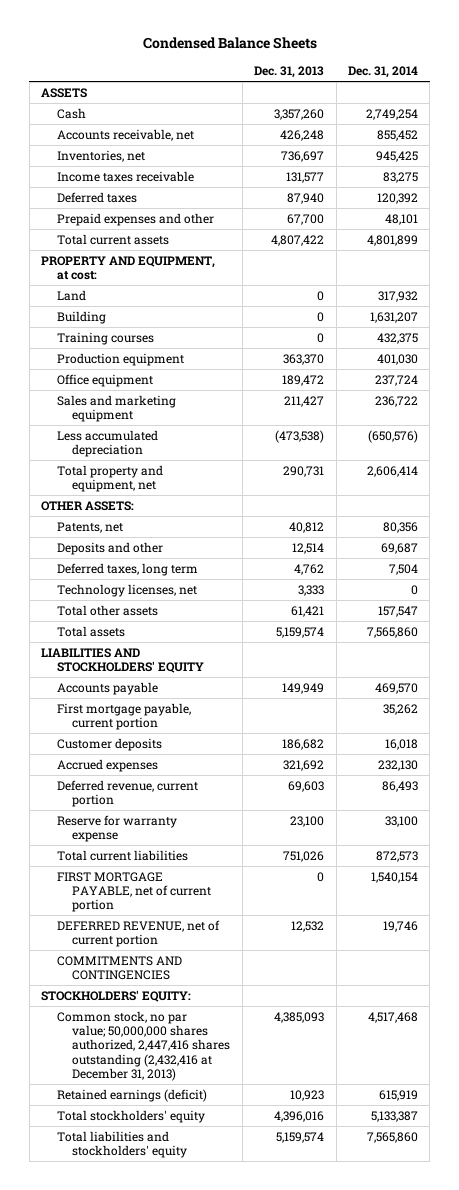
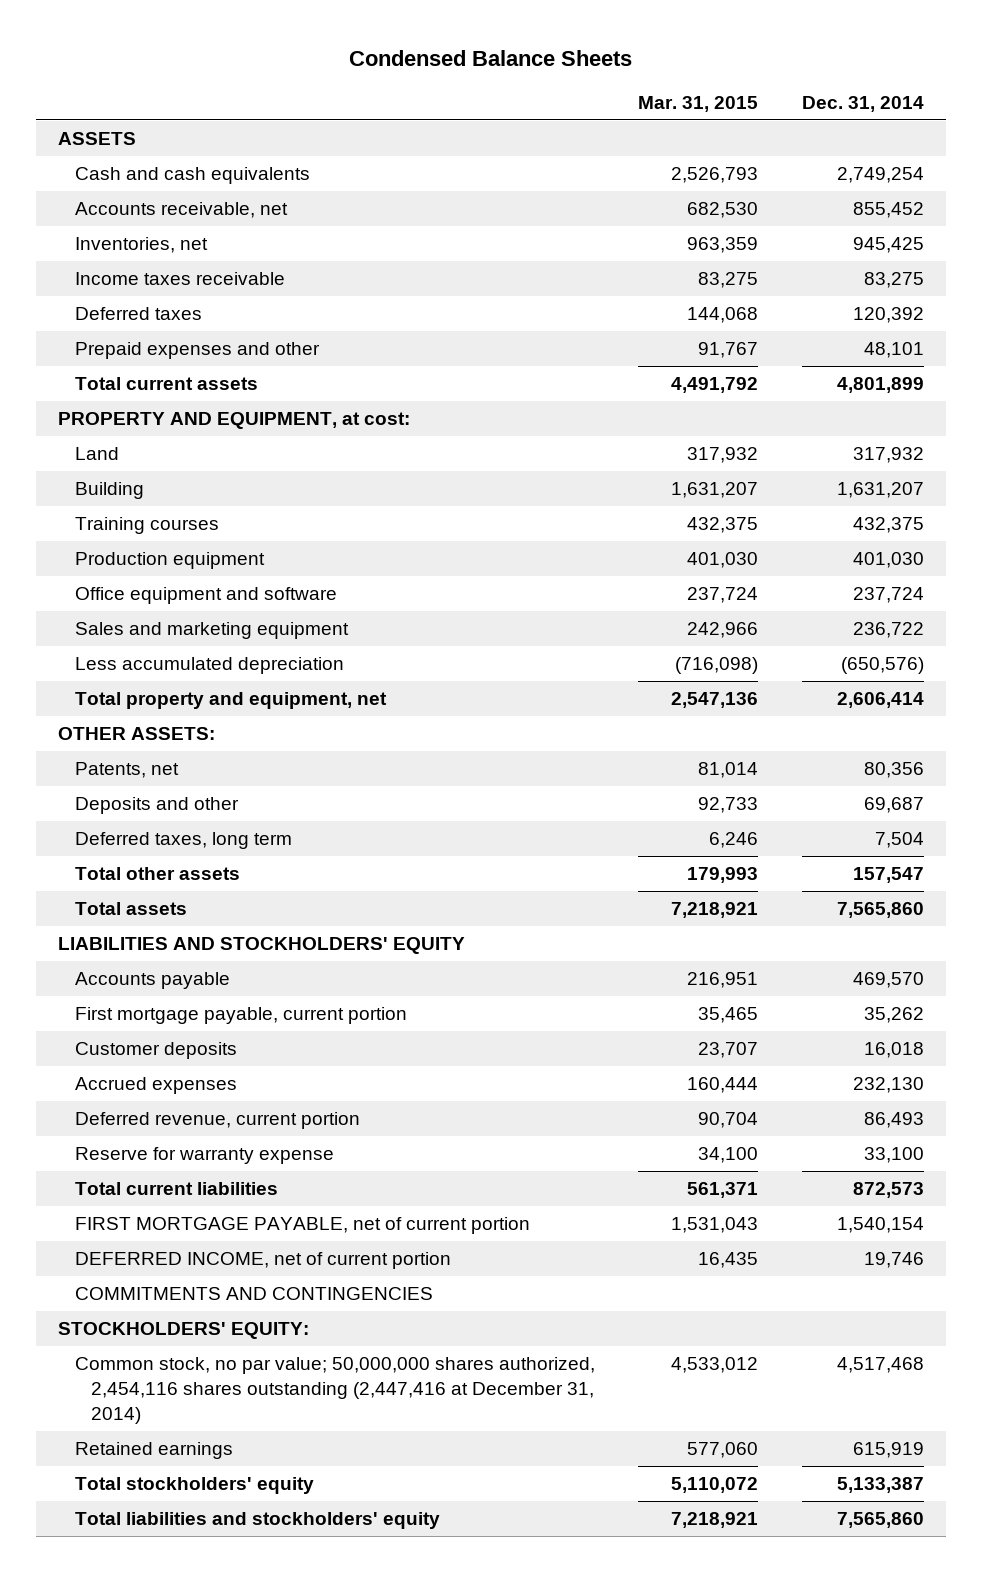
- | Dec. 31, 2013 | Dec. 31, 2014
+ | Mar. 31, 2015 | Dec. 31, 2014
- Cash | 3,357,260 | 2,749,254
+ Cash and cash equivalents | 2,526,793 | 2,749,254
- Office equipment | 189,472 | 237,724
+ Office equipment and software | 237,724 | 237,724
- Technology licenses, net | 3,333 | 0
- DEFERRED REVENUE, net of current portion | 12,532 | 19,746
+ DEFERRED INCOME, net of current portion | 16,435 | 19,746
- Common stock, no par value; 50,000,000 shares authorized, 2,447,416 shares outstanding (2,432,416 at December 31, 2013) | 4,385,093 | 4,517,468
- Retained earnings (deficit) | 10,923 | 615,919
+ Common stock, no par value; 50,000,000 shares authorized, 2,454,116 shares outstanding (2,447,416 at December 31, 2014) | 4,533,012 | 4,517,468
+ Retained earnings | 577,060 | 615,919

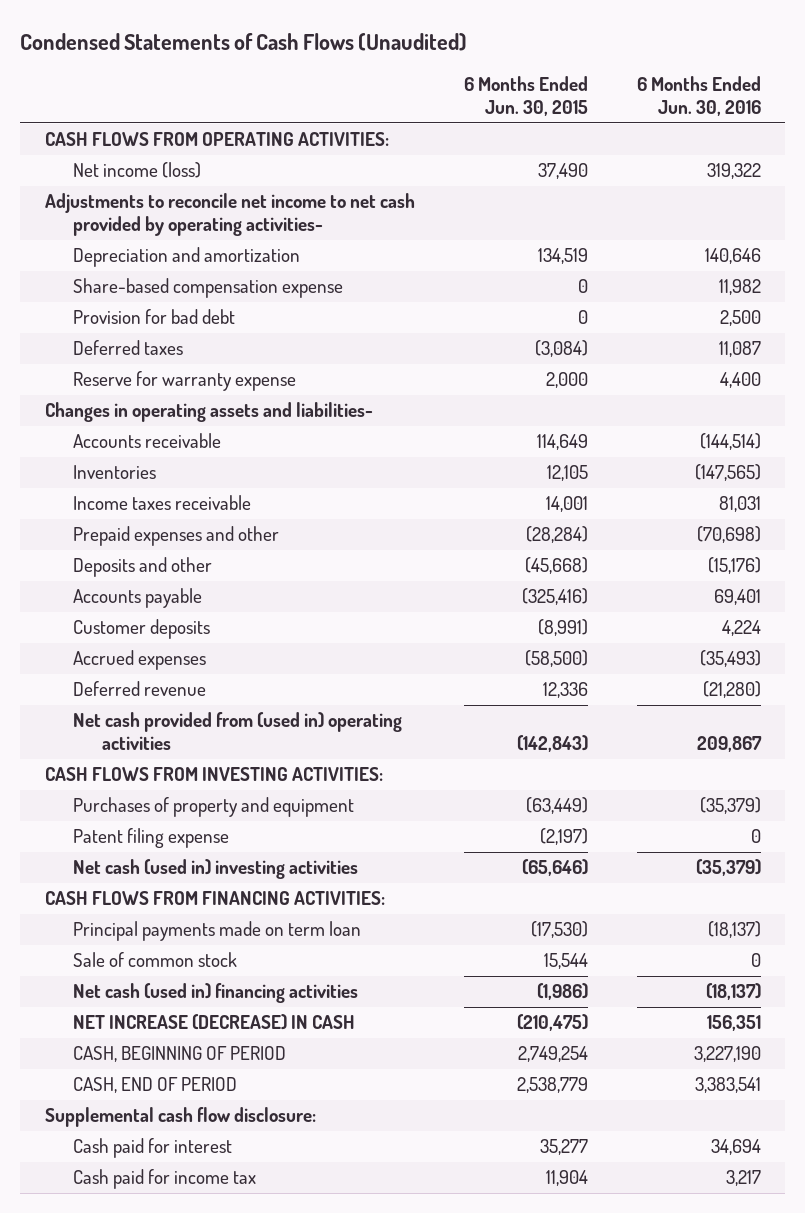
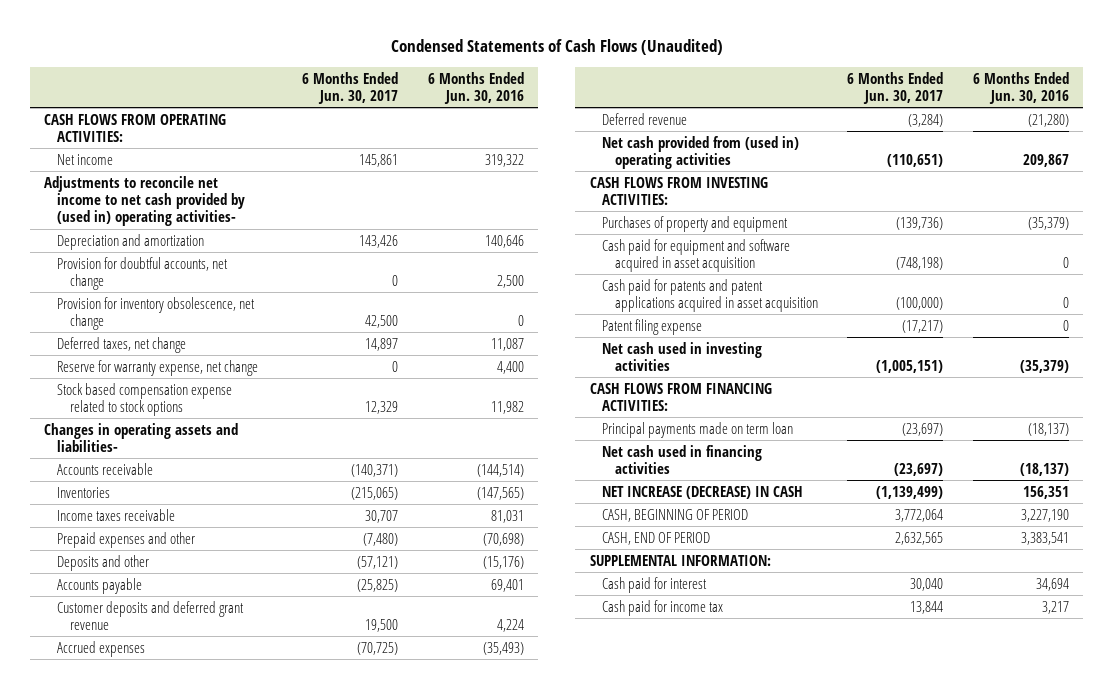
- | 6 Months Ended Jun. 30, 2015 | 6 Months Ended Jun. 30, 2016
+ | 6 Months Ended Jun. 30, 2017 | 6 Months Ended Jun. 30, 2016
- Net income (loss) | 37,490 | 319,322
- Adjustments to reconcile net income to net cash provided by operating activities-
+ Net income | 145,861 | 319,322
+ Adjustments to reconcile net income to net cash provided by (used in) operating activities-
- Share-based compensation expense | 0 | 11,982
- Provision for bad debt | 0 | 2,500
- Deferred taxes | (3,084) | 11,087
- Reserve for warranty expense | 2,000 | 4,400
+ Provision for doubtful accounts, net change | 0 | 2,500
+ Provision for inventory obsolescence, net change | 42,500 | 0
+ Deferred taxes, net change | 14,897 | 11,087
+ Reserve for warranty expense, net change | 0 | 4,400
+ Stock based compensation expense related to stock options | 12,329 | 11,982
- Customer deposits | (8,991) | 4,224
+ Customer deposits and deferred grant revenue | 19,500 | 4,224
+ Cash paid for equipment and software acquired in asset acquisition | (748,198) | 0
+ Cash paid for patents and patent applications acquired in asset acquisition | (100,000) | 0
- Net cash (used in) investing activities | (65,646) | (35,379)
+ Net cash used in investing activities | (1,005,151) | (35,379)
- Sale of common stock | 15,544 | 0
- Net cash (used in) financing activities | (1,986) | (18,137)
+ Net cash used in financing activities | (23,697) | (18,137)
- Supplemental cash flow disclosure:
+ SUPPLEMENTAL INFORMATION:

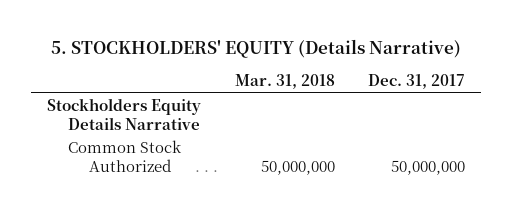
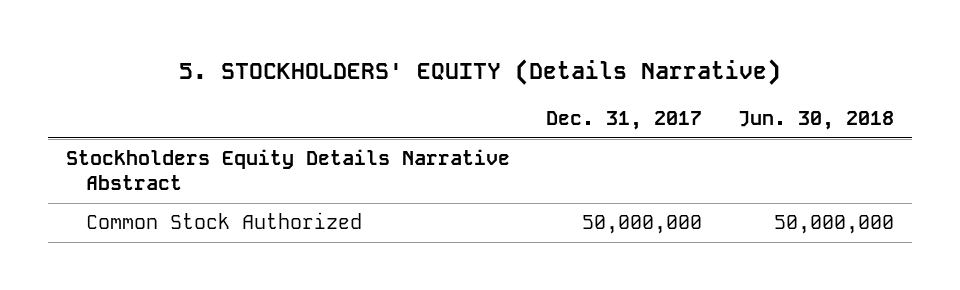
- | Mar. 31, 2018 | Dec. 31, 2017
+ | Dec. 31, 2017 | Jun. 30, 2018
- Stockholders Equity Details Narrative
+ Stockholders Equity Details Narrative Abstract

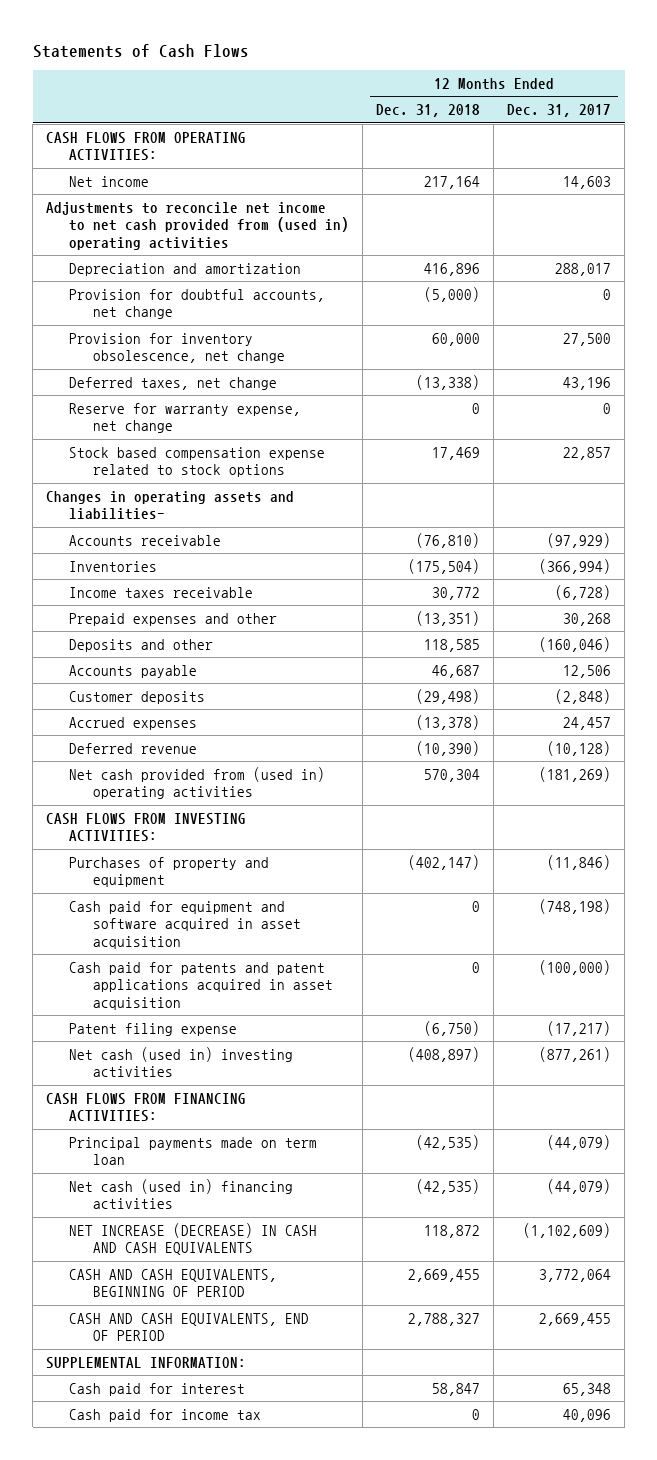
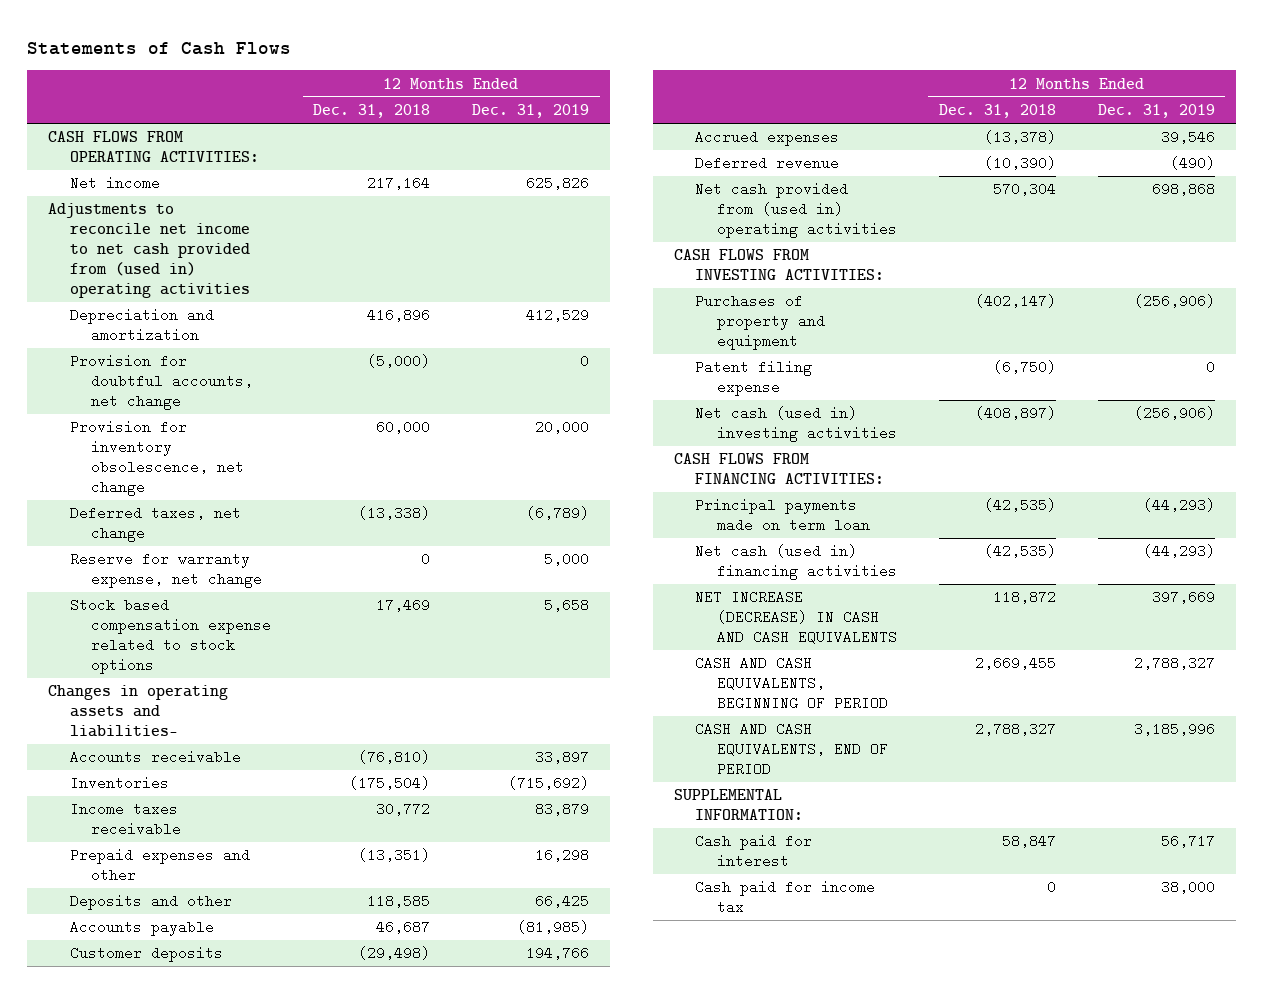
- | 12 Months Ended Dec. 31, 2018 | 12 Months Ended Dec. 31, 2017
+ | 12 Months Ended Dec. 31, 2018 | 12 Months Ended Dec. 31, 2019
- Cash paid for equipment and software acquired in asset acquisition | 0 | (748,198)
- Cash paid for patents and patent applications acquired in asset acquisition | 0 | (100,000)

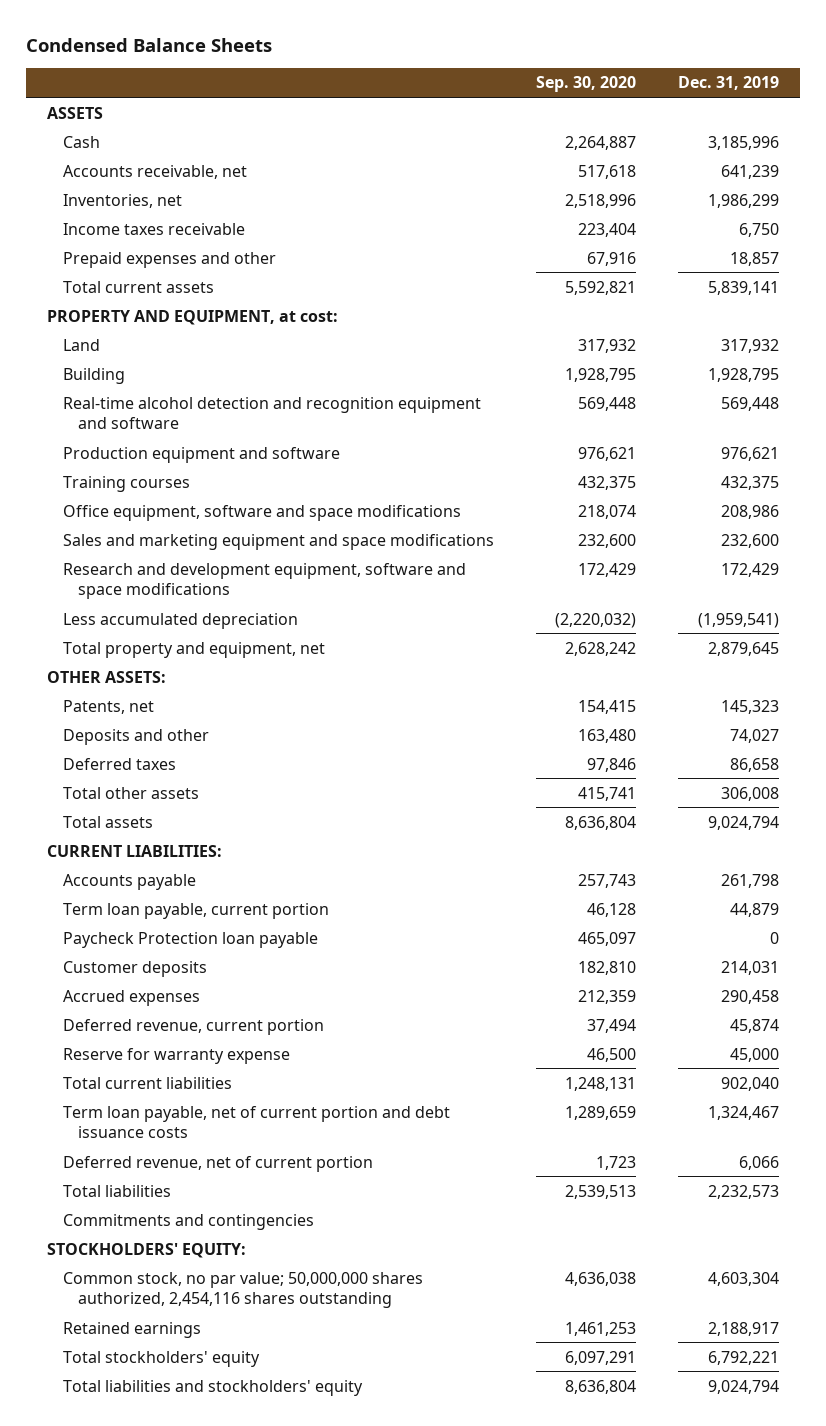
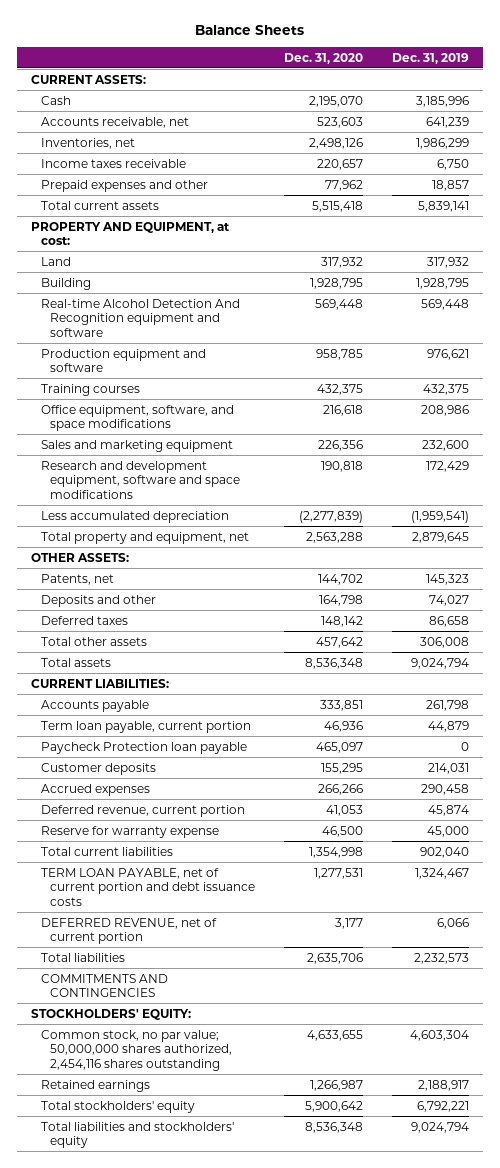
- Condensed Balance Sheets
+ Balance Sheets
- | Sep. 30, 2020 | Dec. 31, 2019
+ | Dec. 31, 2020 | Dec. 31, 2019
- ASSETS
+ CURRENT ASSETS:
- Real-time alcohol detection and recognition equipment and software | 569,448 | 569,448
+ Real-time Alcohol Detection And Recognition equipment and software | 569,448 | 569,448
- Office equipment, software and space modifications | 218,074 | 208,986
- Sales and marketing equipment and space modifications | 232,600 | 232,600
+ Office equipment, software, and space modifications | 216,618 | 208,986
+ Sales and marketing equipment | 226,356 | 232,600
- Term loan payable, net of current portion and debt issuance costs | 1,289,659 | 1,324,467
- Deferred revenue, net of current portion | 1,723 | 6,066
+ TERM LOAN PAYABLE, net of current portion and debt issuance costs | 1,277,531 | 1,324,467
+ DEFERRED REVENUE, net of current portion | 3,177 | 6,066
- Commitments and contingencies
+ COMMITMENTS AND CONTINGENCIES

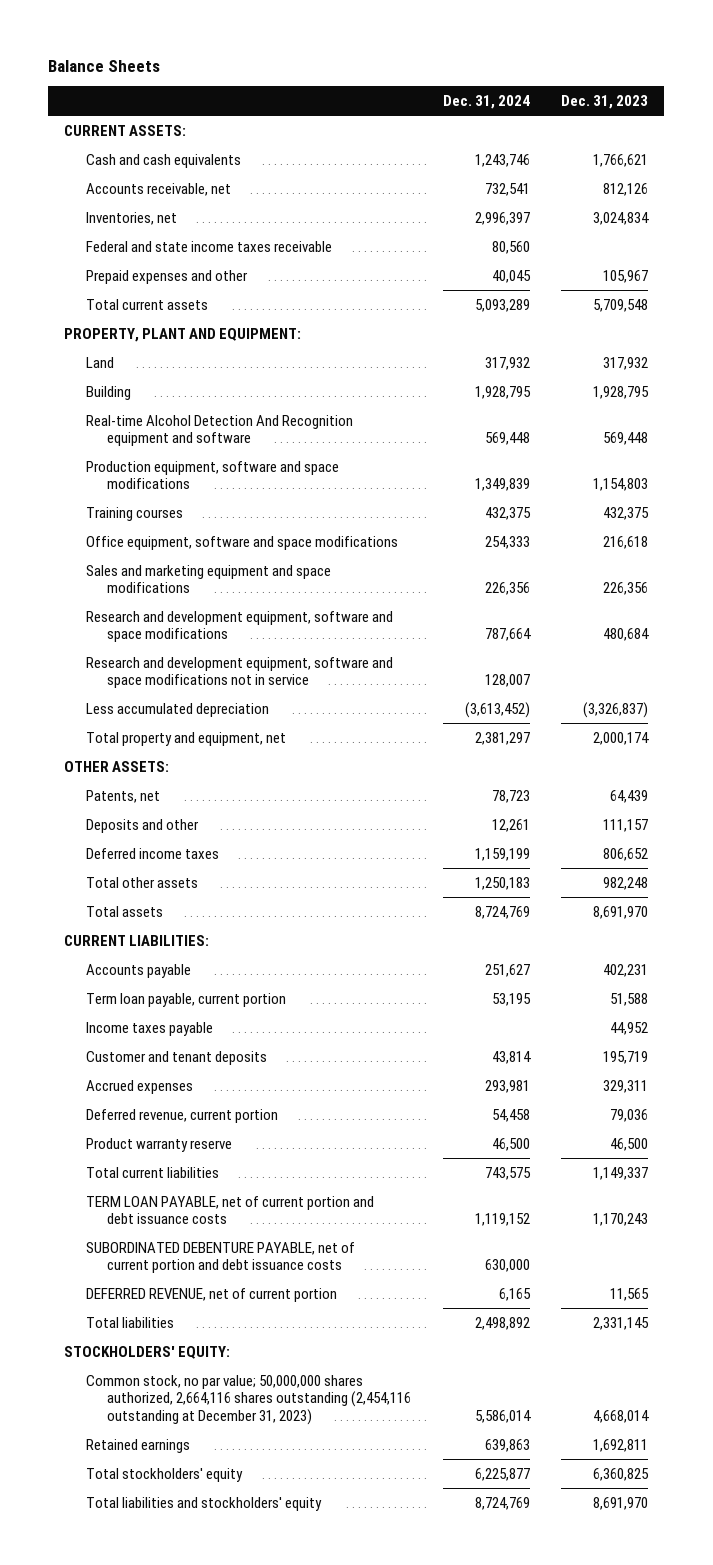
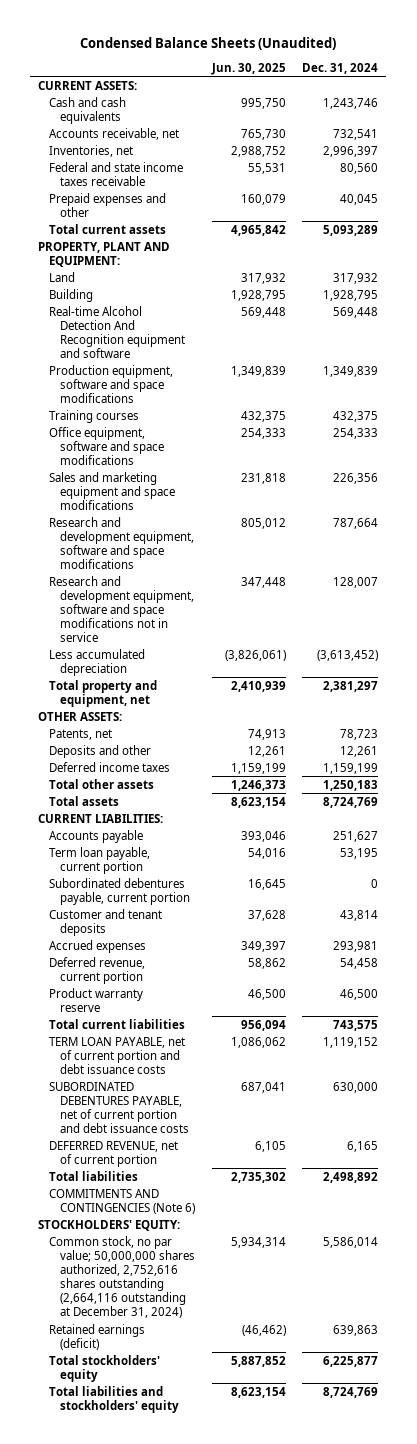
- Balance Sheets
+ Condensed Balance Sheets (Unaudited)
- | Dec. 31, 2024 | Dec. 31, 2023
+ | Jun. 30, 2025 | Dec. 31, 2024
- Income taxes payable | | 44,952
+ Subordinated debentures payable, current portion | 16,645 | 0
- SUBORDINATED DEBENTURE PAYABLE, net of current portion and debt issuance costs | 630,000 |
+ SUBORDINATED DEBENTURES PAYABLE, net of current portion and debt issuance costs | 687,041 | 630,000
+ COMMITMENTS AND CONTINGENCIES (Note 6)
- Common stock, no par value; 50,000,000 shares authorized, 2,664,116 shares outstanding (2,454,116 outstanding at December 31, 2023) | 5,586,014 | 4,668,014
- Retained earnings | 639,863 | 1,692,811
+ Common stock, no par value; 50,000,000 shares authorized, 2,752,616 shares outstanding (2,664,116 outstanding at December 31, 2024) | 5,934,314 | 5,586,014
+ Retained earnings (deficit) | (46,462) | 639,863

